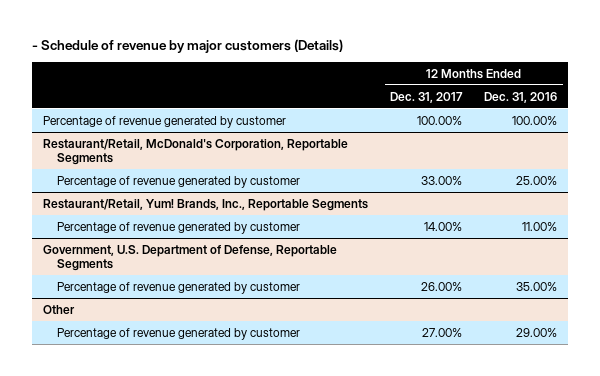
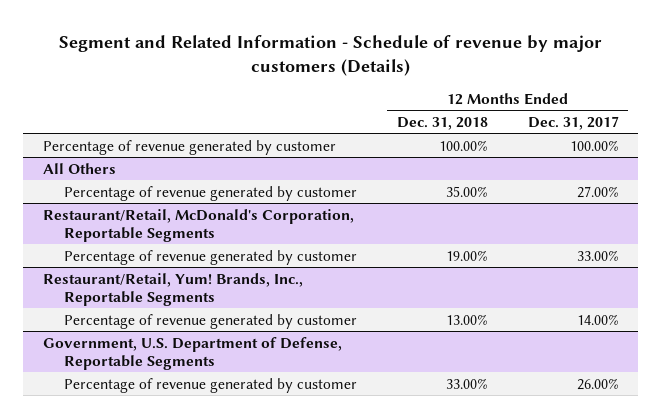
- - Schedule of revenue by major customers (Details)
+ Segment and Related Information - Schedule of revenue by major customers (Details)
- | 12 Months Ended Dec. 31, 2017 | 12 Months Ended Dec. 31, 2016
+ | 12 Months Ended Dec. 31, 2018 | 12 Months Ended Dec. 31, 2017
+ All Others
+ Percentage of revenue generated by customer | 35.00% | 27.00%
- Other
- Percentage of revenue generated by customer | 27.00% | 29.00%

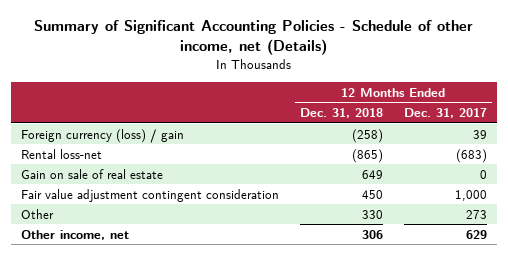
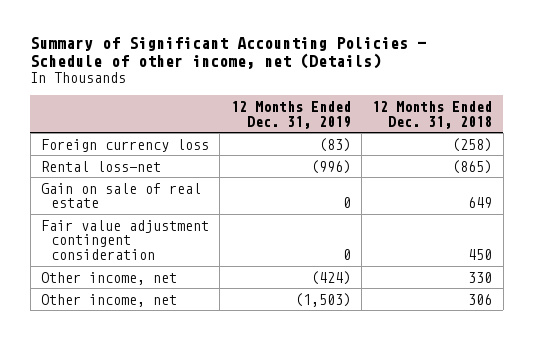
- | 12 Months Ended Dec. 31, 2018 | 12 Months Ended Dec. 31, 2017
+ | 12 Months Ended Dec. 31, 2019 | 12 Months Ended Dec. 31, 2018
- Foreign currency (loss) / gain | (258) | 39
+ Foreign currency loss | (83) | (258)
- Other | 330 | 273
+ Other income, net | (424) | 330

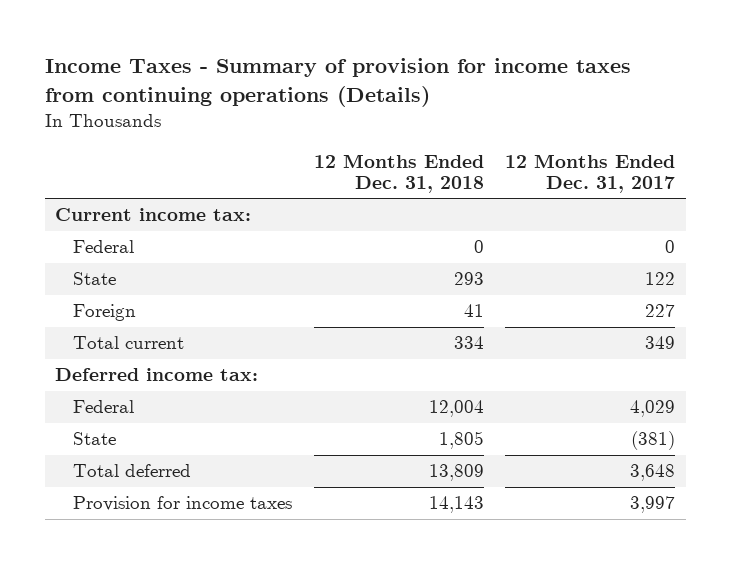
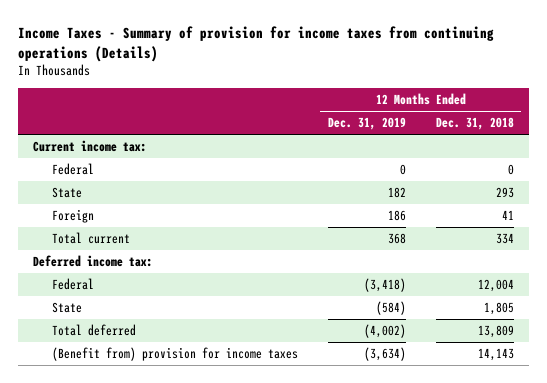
- | 12 Months Ended Dec. 31, 2018 | 12 Months Ended Dec. 31, 2017
+ | 12 Months Ended Dec. 31, 2019 | 12 Months Ended Dec. 31, 2018
- Provision for income taxes | 14,143 | 3,997
+ (Benefit from) provision for income taxes | (3,634) | 14,143

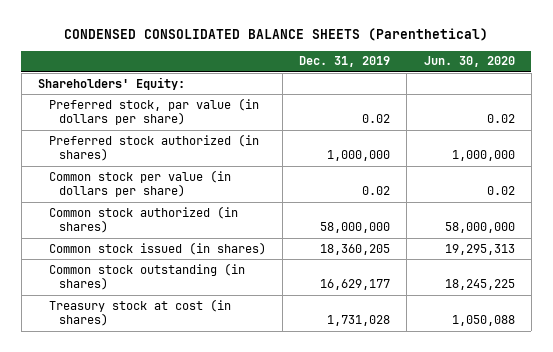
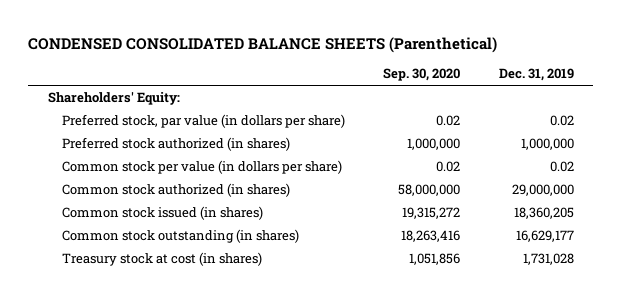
- | Dec. 31, 2019 | Jun. 30, 2020
+ | Sep. 30, 2020 | Dec. 31, 2019
- Common stock authorized (in shares) | 58,000,000 | 58,000,000
+ Common stock authorized (in shares) | 58,000,000 | 29,000,000

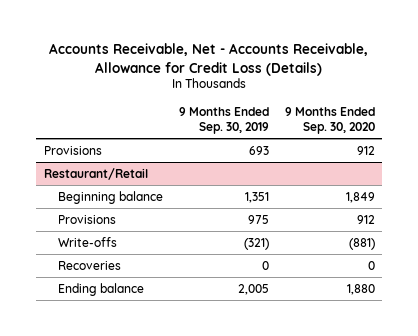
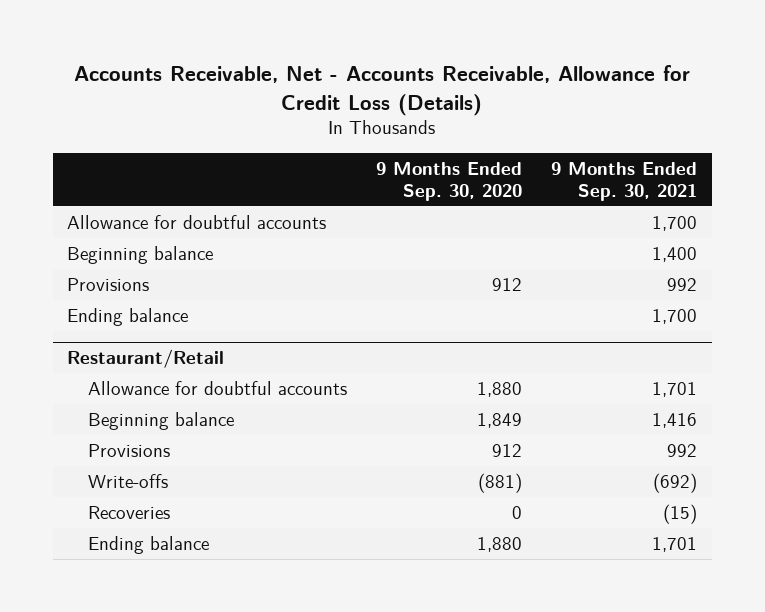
- | 9 Months Ended Sep. 30, 2019 | 9 Months Ended Sep. 30, 2020
+ | 9 Months Ended Sep. 30, 2020 | 9 Months Ended Sep. 30, 2021
+ Allowance for doubtful accounts | | 1,700
+ Beginning balance | | 1,400
+ Ending balance | | 1,700
@ Restaurant/Retail
+ Allowance for doubtful accounts | 1,880 | 1,701

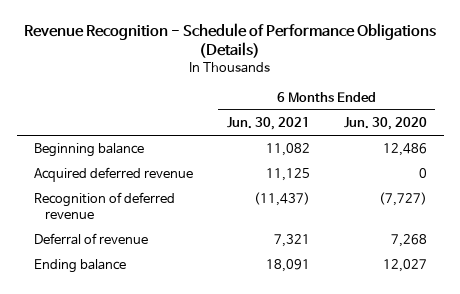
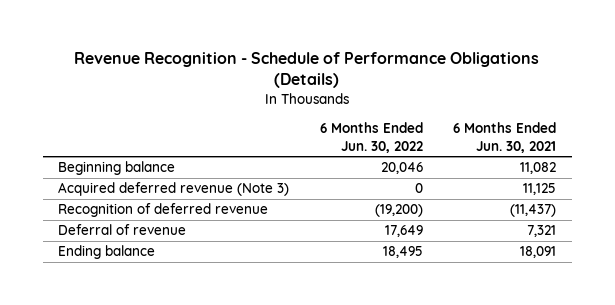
- | 6 Months Ended Jun. 30, 2021 | 6 Months Ended Jun. 30, 2020
+ | 6 Months Ended Jun. 30, 2022 | 6 Months Ended Jun. 30, 2021
- Acquired deferred revenue | 11,125 | 0
+ Acquired deferred revenue (Note 3) | 0 | 11,125

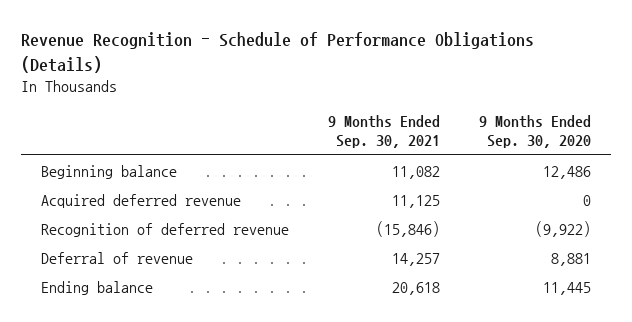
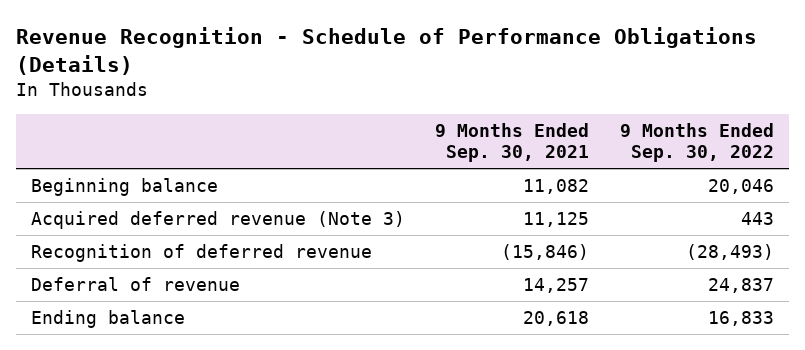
- | 9 Months Ended Sep. 30, 2021 | 9 Months Ended Sep. 30, 2020
+ | 9 Months Ended Sep. 30, 2021 | 9 Months Ended Sep. 30, 2022
- Acquired deferred revenue | 11,125 | 0
+ Acquired deferred revenue (Note 3) | 11,125 | 443

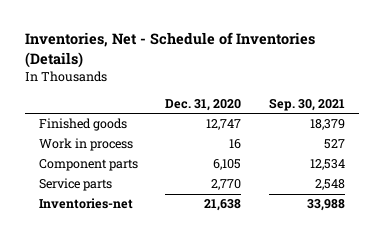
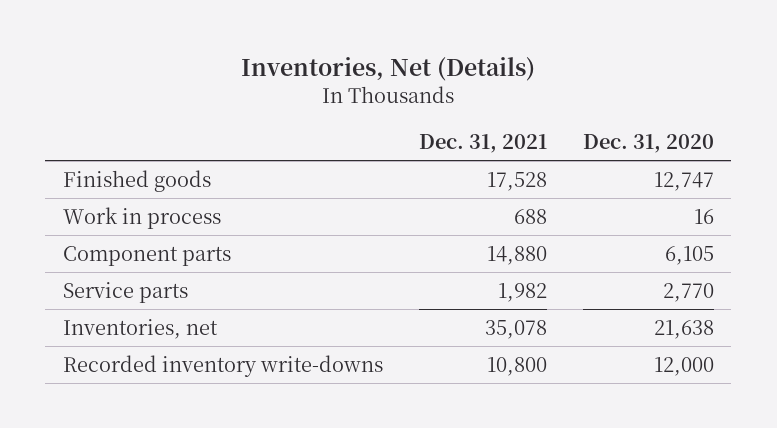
- Inventories, Net - Schedule of Inventories (Details)
+ Inventories, Net (Details)
- | Dec. 31, 2020 | Sep. 30, 2021
+ | Dec. 31, 2021 | Dec. 31, 2020
- Inventories-net | 21,638 | 33,988
+ Inventories, net | 35,078 | 21,638
+ Recorded inventory write-downs | 10,800 | 12,000

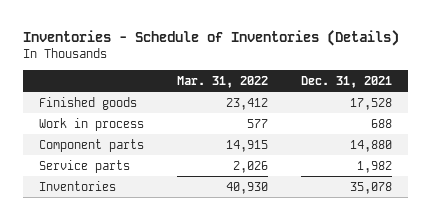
- Inventories, Net (Details)
+ Inventories - Schedule of Inventories (Details)
- | Dec. 31, 2021 | Dec. 31, 2020
+ | Mar. 31, 2022 | Dec. 31, 2021
- Inventories, net | 35,078 | 21,638
- Recorded inventory write-downs | 10,800 | 12,000
+ Inventories | 40,930 | 35,078

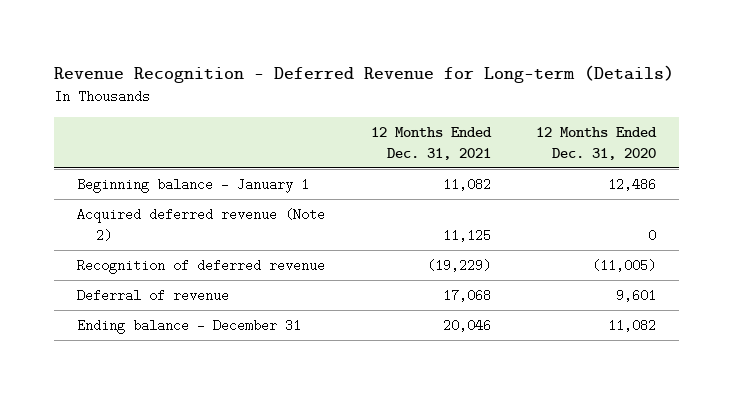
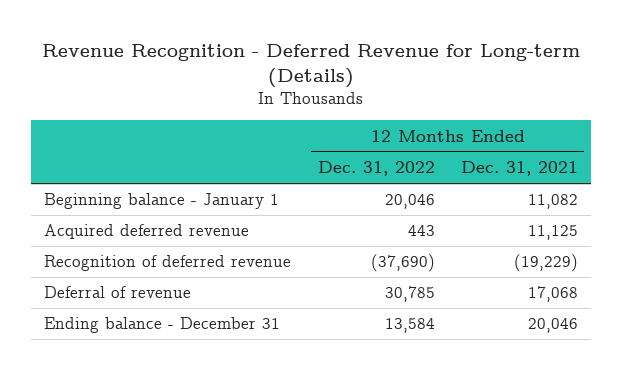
- | 12 Months Ended Dec. 31, 2021 | 12 Months Ended Dec. 31, 2020
+ | 12 Months Ended Dec. 31, 2022 | 12 Months Ended Dec. 31, 2021
- Acquired deferred revenue (Note 2) | 11,125 | 0
+ Acquired deferred revenue | 443 | 11,125

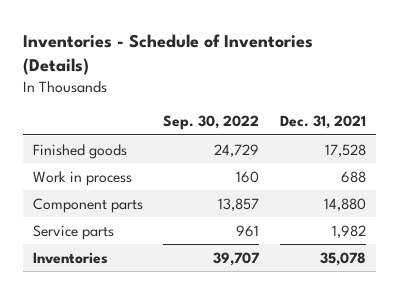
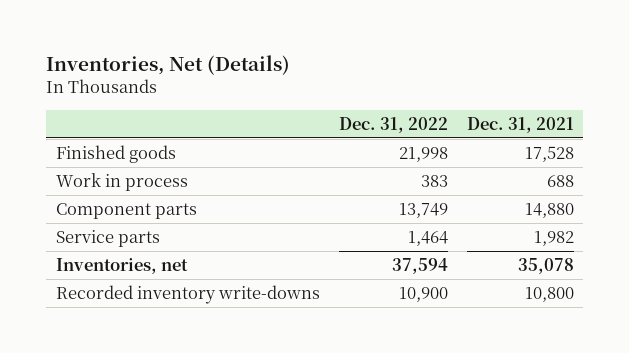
- Inventories - Schedule of Inventories (Details)
+ Inventories, Net (Details)
- | Sep. 30, 2022 | Dec. 31, 2021
+ | Dec. 31, 2022 | Dec. 31, 2021
- Inventories | 39,707 | 35,078
+ Inventories, net | 37,594 | 35,078
+ Recorded inventory write-downs | 10,900 | 10,800

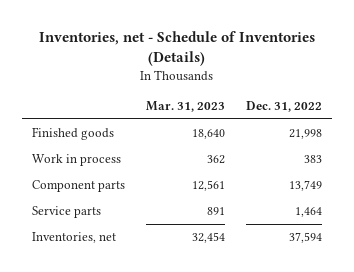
- Inventories, Net (Details)
+ Inventories, net - Schedule of Inventories (Details)
- | Dec. 31, 2022 | Dec. 31, 2021
+ | Mar. 31, 2023 | Dec. 31, 2022
- Recorded inventory write-downs | 10,900 | 10,800

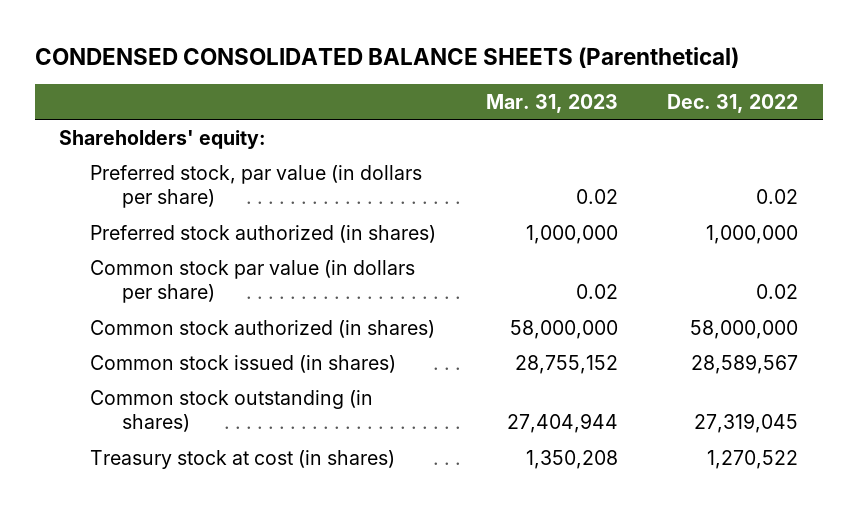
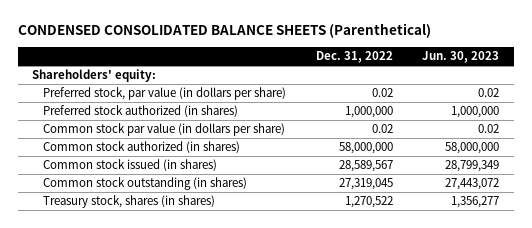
- | Mar. 31, 2023 | Dec. 31, 2022
+ | Dec. 31, 2022 | Jun. 30, 2023
- Treasury stock at cost (in shares) | 1,350,208 | 1,270,522
+ Treasury stock, shares (in shares) | 1,270,522 | 1,356,277

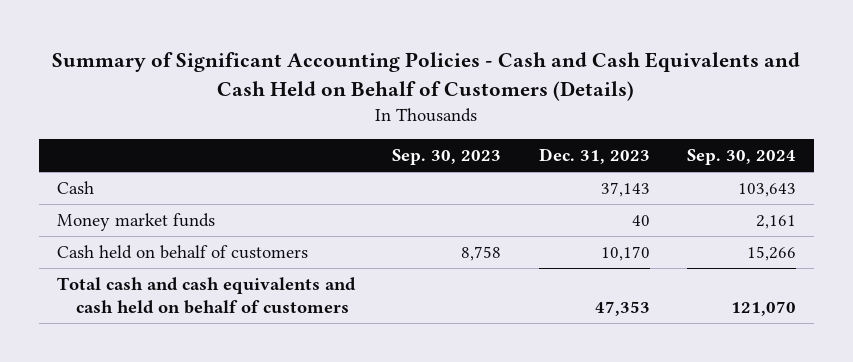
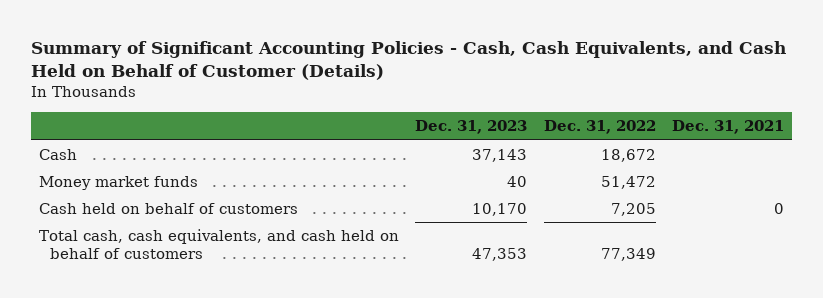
- Summary of Significant Accounting Policies - Cash and Cash Equivalents and Cash Held on Behalf of Customers (Details)
+ Summary of Significant Accounting Policies - Cash, Cash Equivalents, and Cash Held on Behalf of Customer (Details)
- | Sep. 30, 2023 | Dec. 31, 2023 | Sep. 30, 2024
+ | Dec. 31, 2023 | Dec. 31, 2022 | Dec. 31, 2021
- Total cash and cash equivalents and cash held on behalf of customers | | 47,353 | 121,070
+ Total cash, cash equivalents, and cash held on behalf of customers | 47,353 | 77,349 |

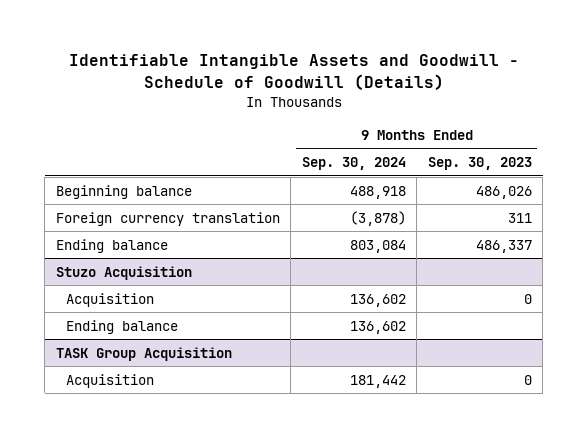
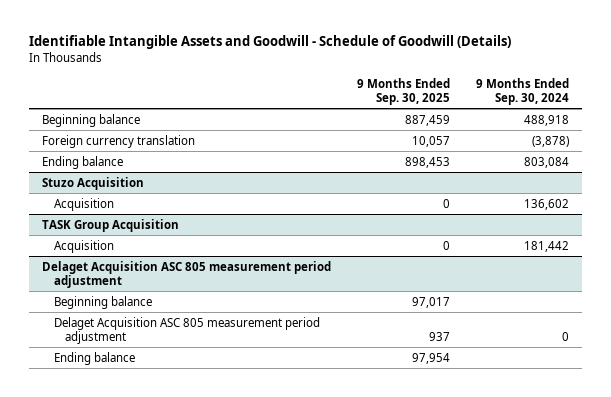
- | 9 Months Ended Sep. 30, 2024 | 9 Months Ended Sep. 30, 2023
+ | 9 Months Ended Sep. 30, 2025 | 9 Months Ended Sep. 30, 2024
@ Stuzo Acquisition
- Ending balance | 136,602 |
+ Delaget Acquisition ASC 805 measurement period adjustment
+ Beginning balance | 97,017 |
+ Delaget Acquisition ASC 805 measurement period adjustment | 937 | 0
+ Ending balance | 97,954 |

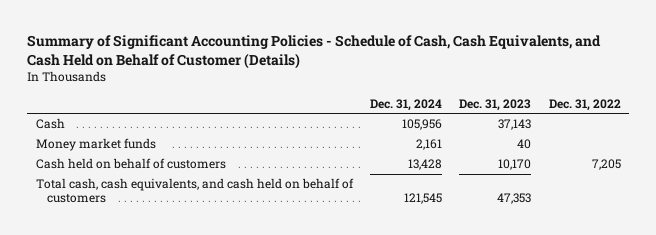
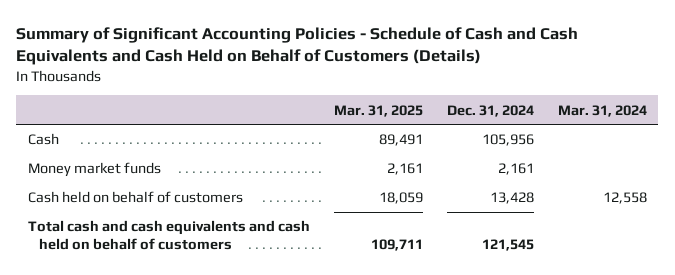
- Summary of Significant Accounting Policies - Schedule of Cash, Cash Equivalents, and Cash Held on Behalf of Customer (Details)
+ Summary of Significant Accounting Policies - Schedule of Cash and Cash Equivalents and Cash Held on Behalf of Customers (Details)
- | Dec. 31, 2024 | Dec. 31, 2023 | Dec. 31, 2022
+ | Mar. 31, 2025 | Dec. 31, 2024 | Mar. 31, 2024
- Total cash, cash equivalents, and cash held on behalf of customers | 121,545 | 47,353 |
+ Total cash and cash equivalents and cash held on behalf of customers | 109,711 | 121,545 |

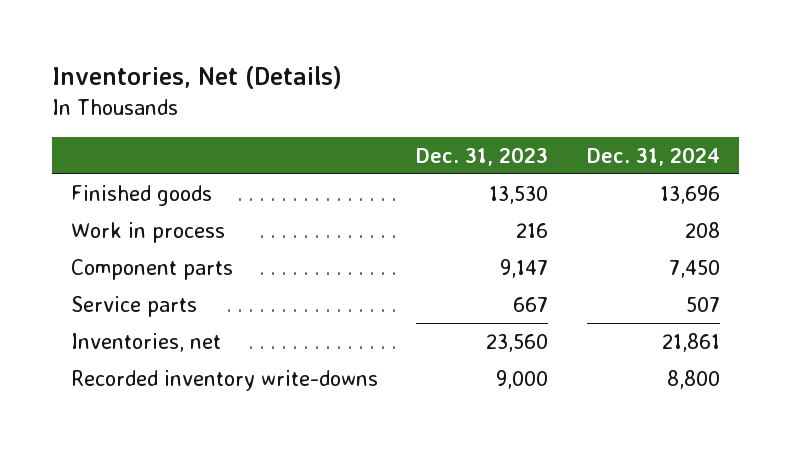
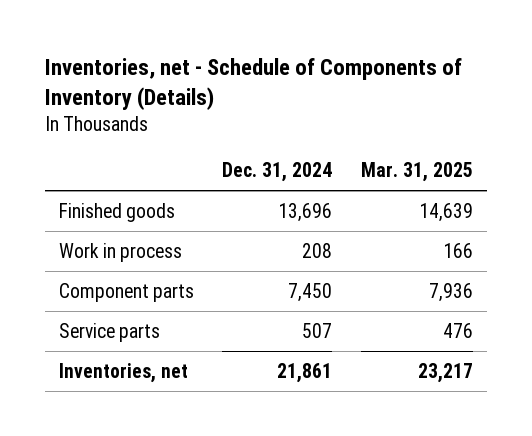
- Inventories, Net (Details)
+ Inventories, net - Schedule of Components of Inventory (Details)
- | Dec. 31, 2023 | Dec. 31, 2024
+ | Dec. 31, 2024 | Mar. 31, 2025
- Recorded inventory write-downs | 9,000 | 8,800

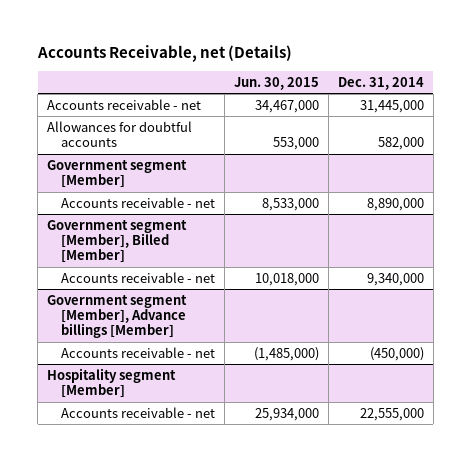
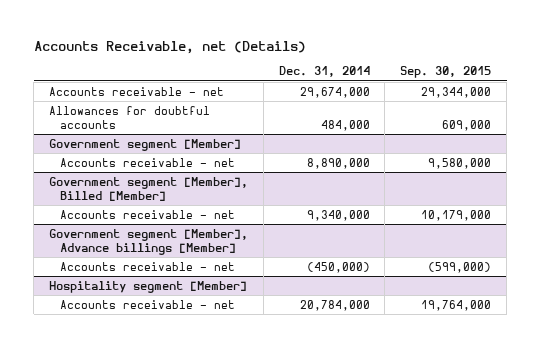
- | Jun. 30, 2015 | Dec. 31, 2014
+ | Dec. 31, 2014 | Sep. 30, 2015
- Accounts receivable - net | 34,467,000 | 31,445,000
- Allowances for doubtful accounts | 553,000 | 582,000
+ Accounts receivable - net | 29,674,000 | 29,344,000
+ Allowances for doubtful accounts | 484,000 | 609,000
@ Hospitality segment [Member]
- Accounts receivable - net | 25,934,000 | 22,555,000
+ Accounts receivable - net | 20,784,000 | 19,764,000

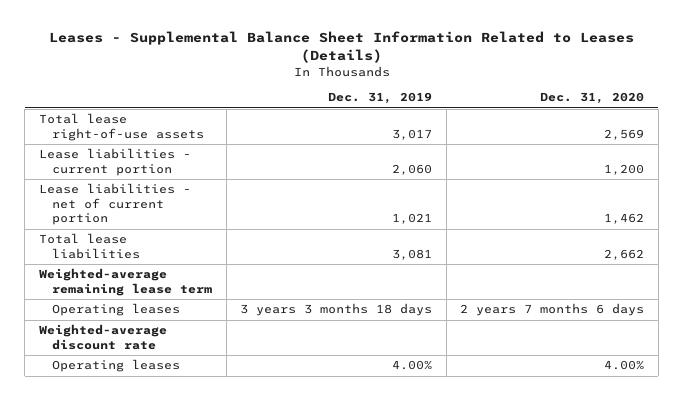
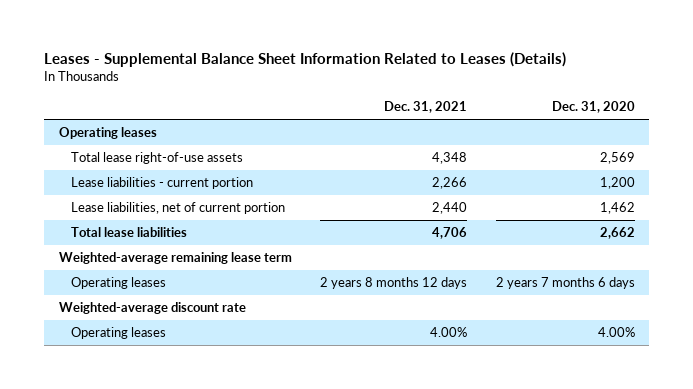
- | Dec. 31, 2019 | Dec. 31, 2020
+ | Dec. 31, 2021 | Dec. 31, 2020
+ Operating leases
- Lease liabilities - net of current portion | 1,021 | 1,462
+ Lease liabilities, net of current portion | 2,440 | 1,462

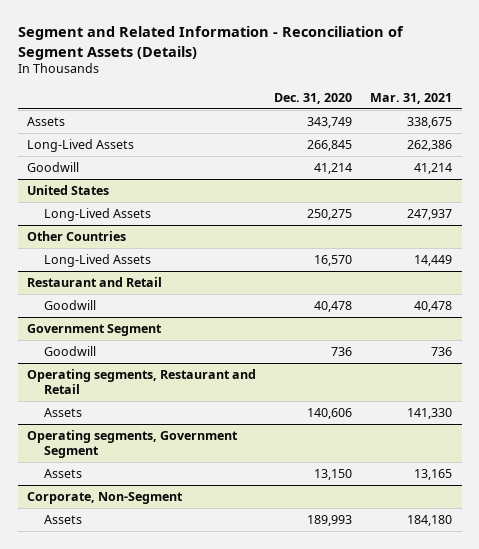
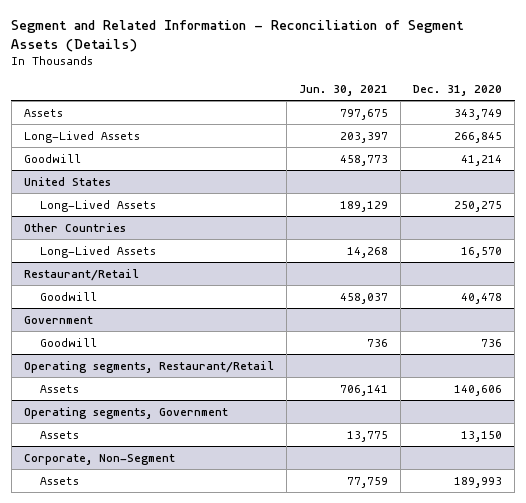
- | Dec. 31, 2020 | Mar. 31, 2021
+ | Jun. 30, 2021 | Dec. 31, 2020
- Restaurant and Retail
+ Restaurant/Retail
- Government Segment
+ Government
- Operating segments, Restaurant and Retail
+ Operating segments, Restaurant/Retail
- Operating segments, Government Segment
+ Operating segments, Government

